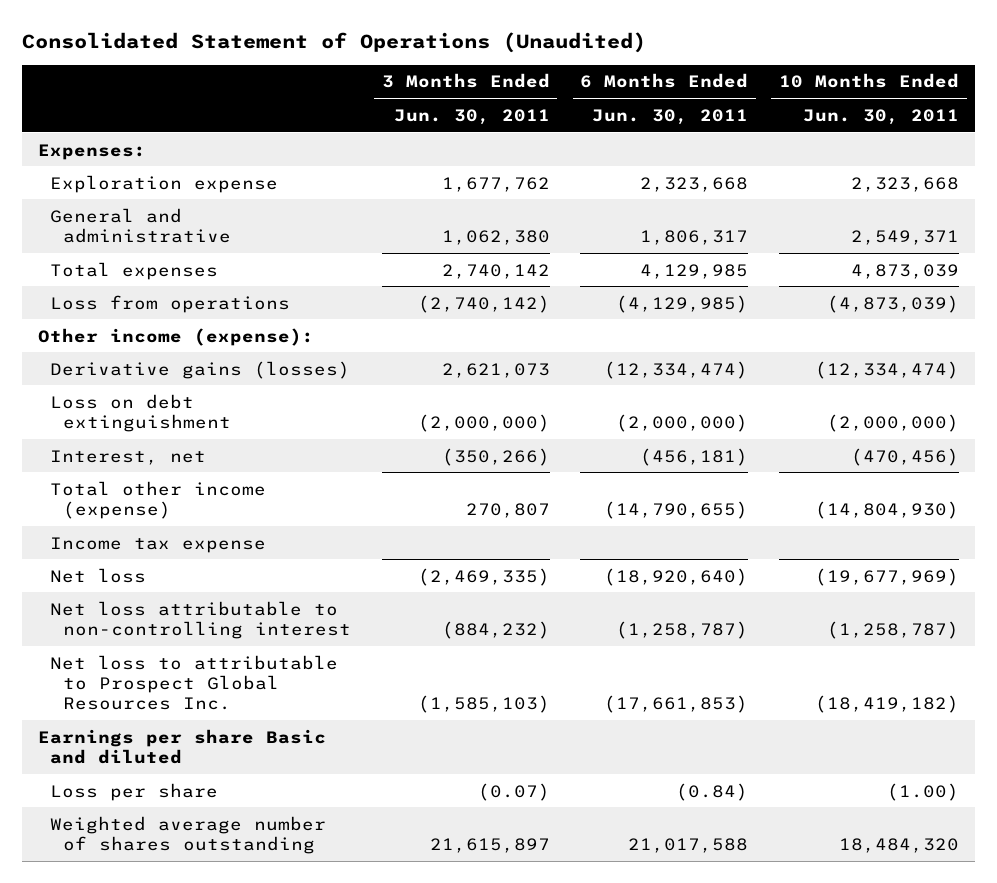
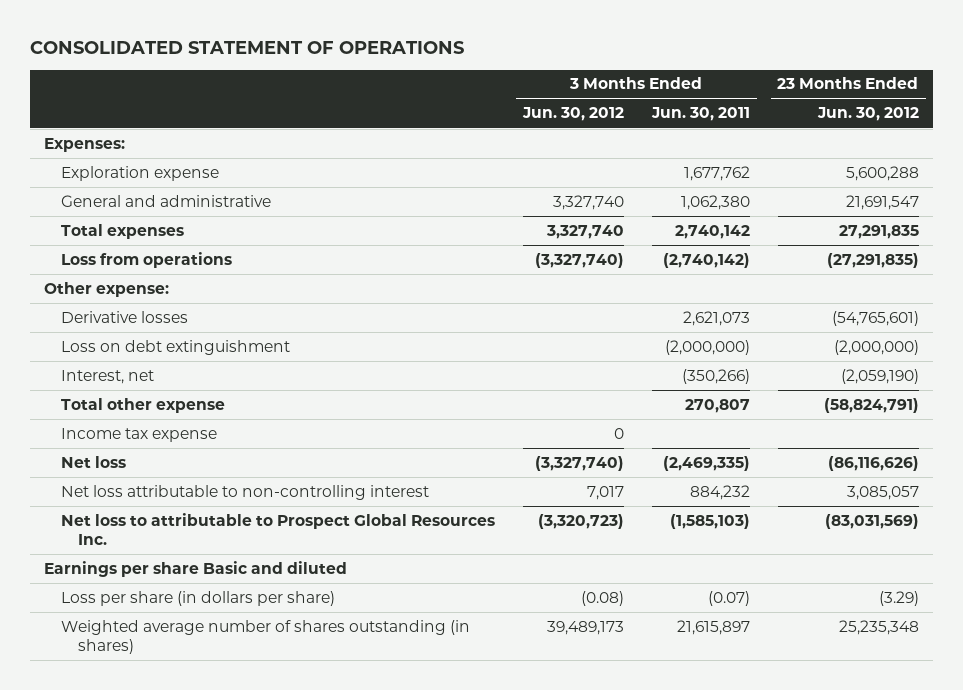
- Consolidated Statement of Operations (Unaudited)
+ CONSOLIDATED STATEMENT OF OPERATIONS
- | 3 Months Ended Jun. 30, 2011 | 6 Months Ended Jun. 30, 2011 | 10 Months Ended Jun. 30, 2011
+ | 3 Months Ended Jun. 30, 2012 | 3 Months Ended Jun. 30, 2011 | 23 Months Ended Jun. 30, 2012
- Other income (expense):
- Derivative gains (losses) | 2,621,073 | (12,334,474) | (12,334,474)
+ Other expense:
+ Derivative losses | | 2,621,073 | (54,765,601)
- Total other income (expense) | 270,807 | (14,790,655) | (14,804,930)
+ Total other expense | | 270,807 | (58,824,791)
- Net loss attributable to non-controlling interest | (884,232) | (1,258,787) | (1,258,787)
+ Net loss attributable to non-controlling interest | 7,017 | 884,232 | 3,085,057
- Loss per share | (0.07) | (0.84) | (1.00)
- Weighted average number of shares outstanding | 21,615,897 | 21,017,588 | 18,484,320
+ Loss per share (in dollars per share) | (0.08) | (0.07) | (3.29)
+ Weighted average number of shares outstanding (in shares) | 39,489,173 | 21,615,897 | 25,235,348

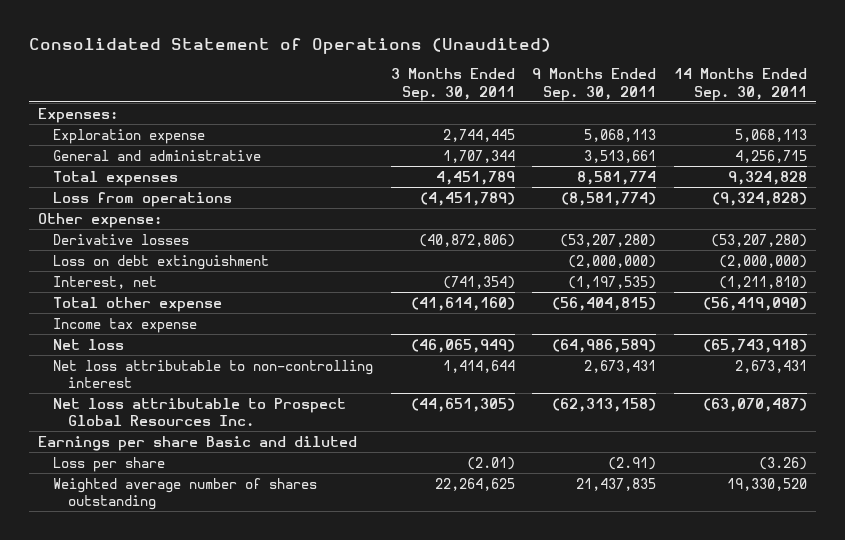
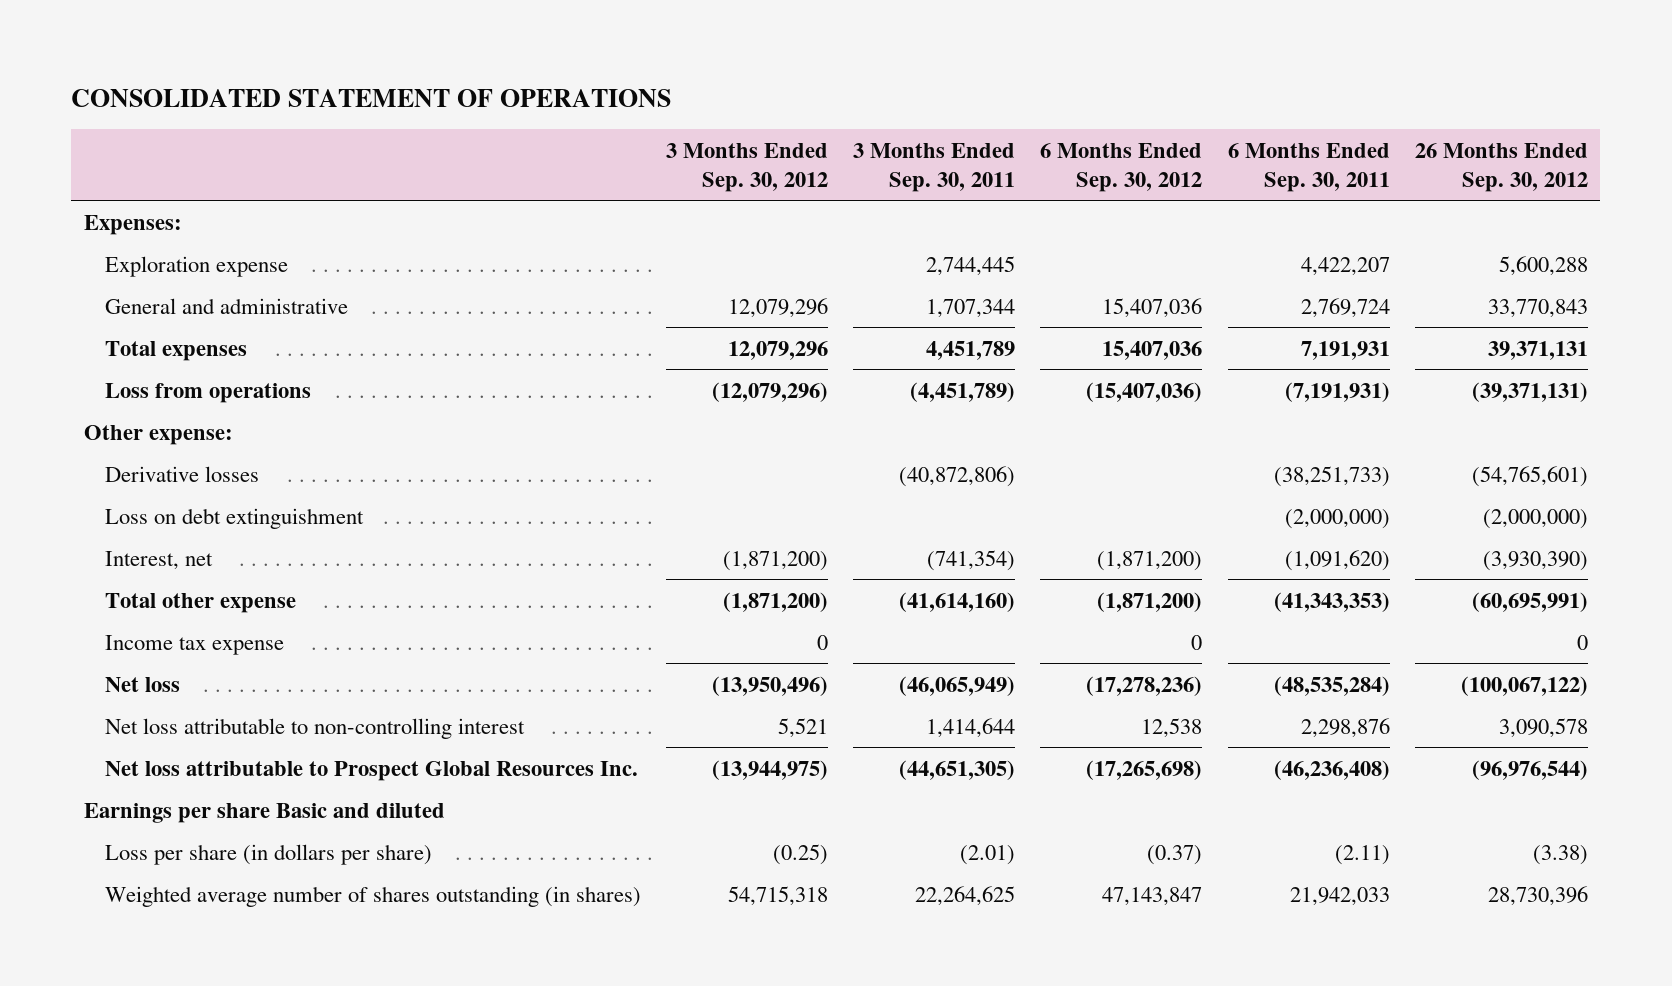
- Consolidated Statement of Operations (Unaudited)
+ CONSOLIDATED STATEMENT OF OPERATIONS
- | 3 Months Ended Sep. 30, 2011 | 9 Months Ended Sep. 30, 2011 | 14 Months Ended Sep. 30, 2011
+ | 3 Months Ended Sep. 30, 2012 | 3 Months Ended Sep. 30, 2011 | 6 Months Ended Sep. 30, 2012 | 6 Months Ended Sep. 30, 2011 | 26 Months Ended Sep. 30, 2012
- Loss per share | (2.01) | (2.91) | (3.26)
- Weighted average number of shares outstanding | 22,264,625 | 21,437,835 | 19,330,520
+ Loss per share (in dollars per share) | (0.25) | (2.01) | (0.37) | (2.11) | (3.38)
+ Weighted average number of shares outstanding (in shares) | 54,715,318 | 22,264,625 | 47,143,847 | 21,942,033 | 28,730,396

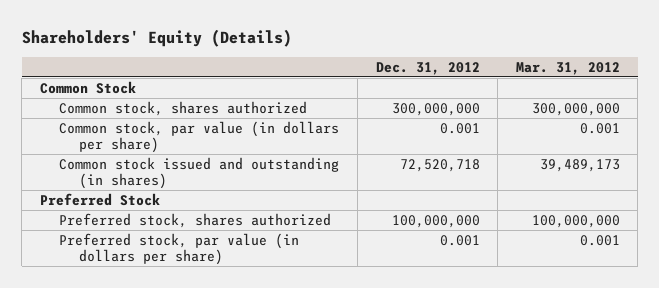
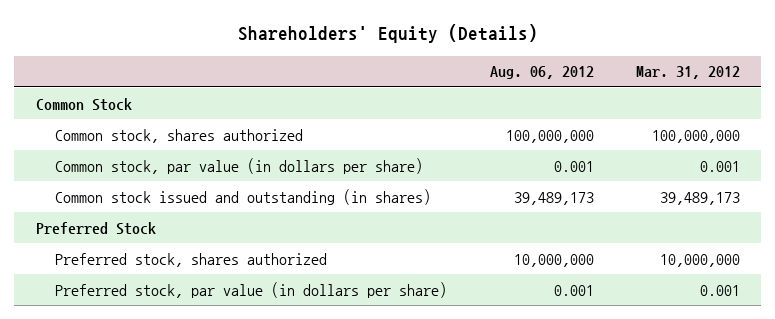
- | Dec. 31, 2012 | Mar. 31, 2012
+ | Aug. 06, 2012 | Mar. 31, 2012
- Common stock, shares authorized | 300,000,000 | 300,000,000
+ Common stock, shares authorized | 100,000,000 | 100,000,000
- Preferred stock, shares authorized | 100,000,000 | 100,000,000
+ Preferred stock, shares authorized | 10,000,000 | 10,000,000

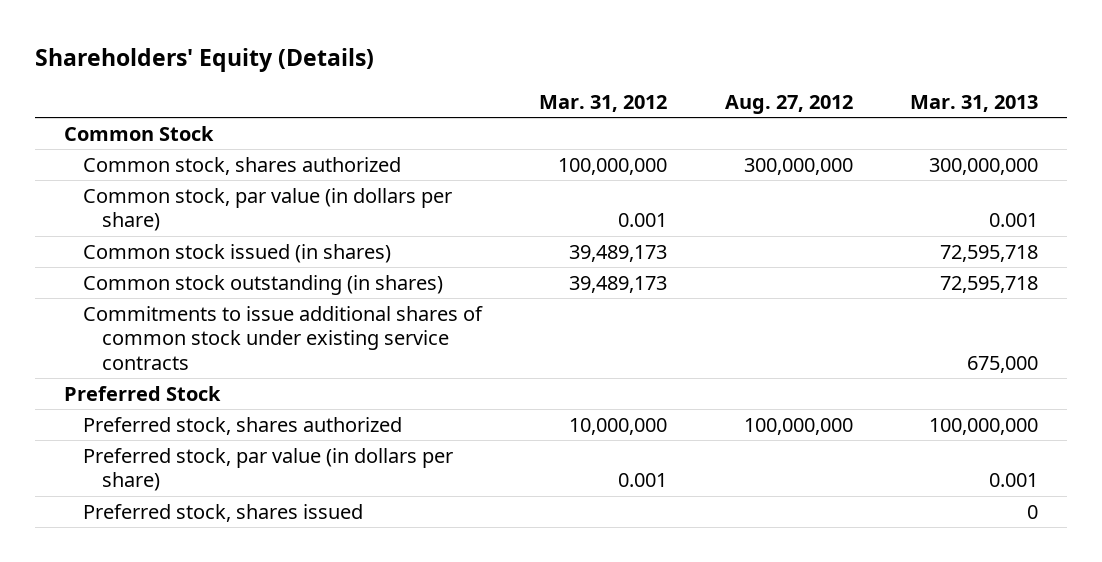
- | Aug. 06, 2012 | Mar. 31, 2012
+ | Mar. 31, 2012 | Aug. 27, 2012 | Mar. 31, 2013
- Common stock issued and outstanding (in shares) | 39,489,173 | 39,489,173
+ Common stock issued (in shares) | 39,489,173 | | 72,595,718
+ Common stock outstanding (in shares) | 39,489,173 | | 72,595,718
+ Commitments to issue additional shares of common stock under existing service contracts | | | 675,000
+ Preferred stock, shares issued | | | 0

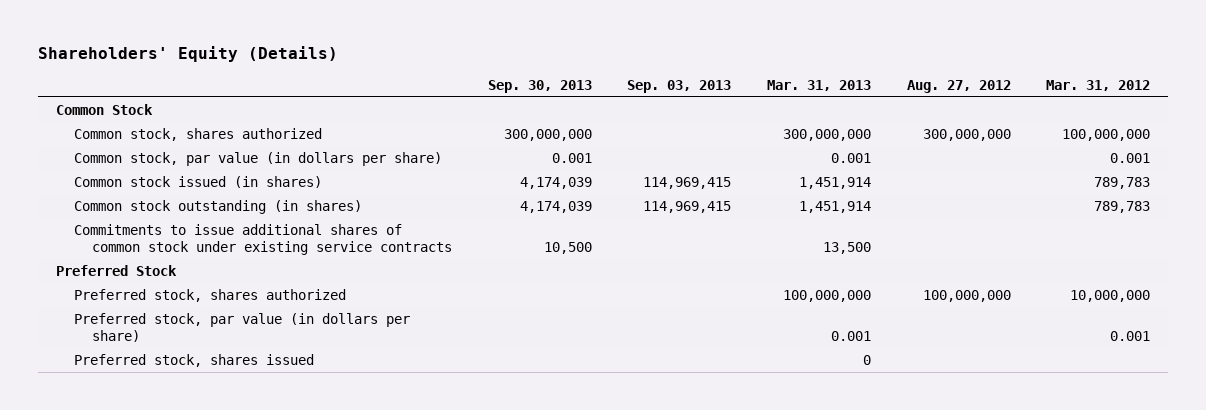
- | Mar. 31, 2012 | Aug. 27, 2012 | Mar. 31, 2013
+ | Sep. 30, 2013 | Sep. 03, 2013 | Mar. 31, 2013 | Aug. 27, 2012 | Mar. 31, 2012
- Common stock issued (in shares) | 39,489,173 | | 72,595,718
- Common stock outstanding (in shares) | 39,489,173 | | 72,595,718
- Commitments to issue additional shares of common stock under existing service contracts | | | 675,000
+ Common stock issued (in shares) | 4,174,039 | 114,969,415 | 1,451,914 | | 789,783
+ Common stock outstanding (in shares) | 4,174,039 | 114,969,415 | 1,451,914 | | 789,783
+ Commitments to issue additional shares of common stock under existing service contracts | 10,500 | | 13,500 | |

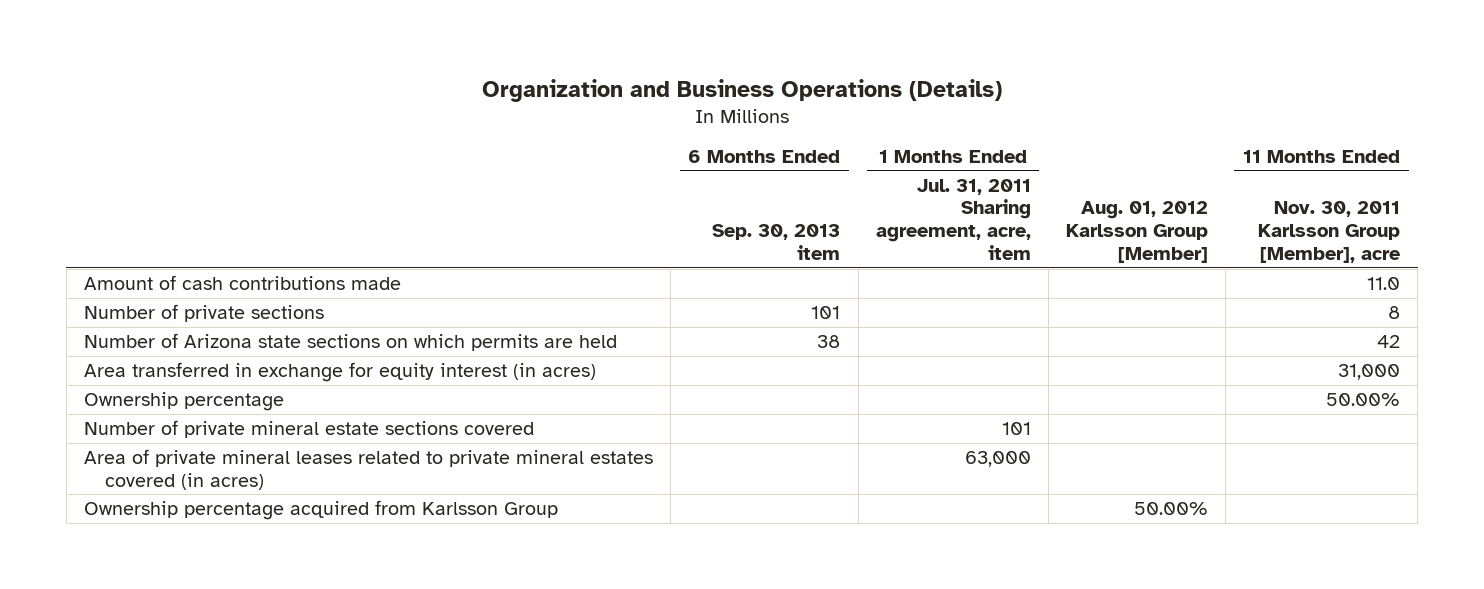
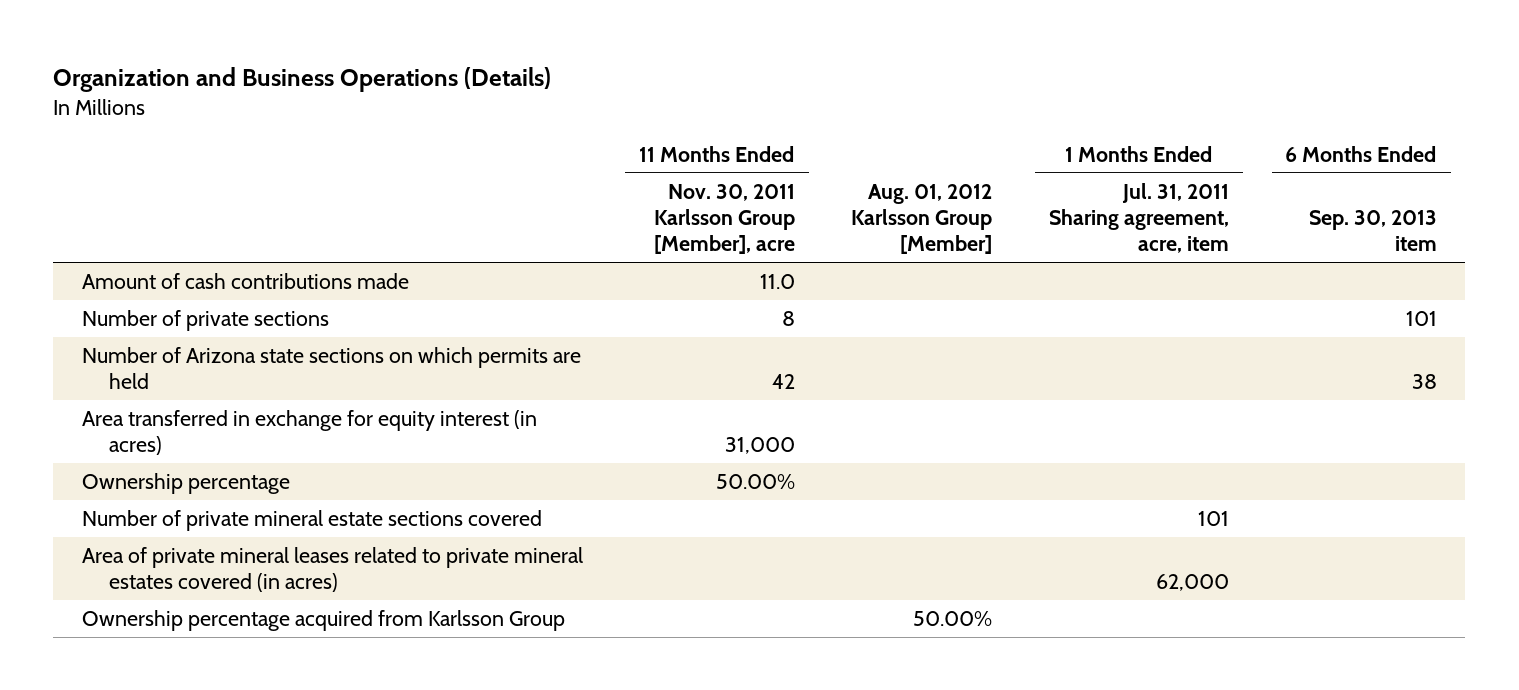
- | 6 Months Ended Sep. 30, 2013 item | 1 Months Ended Jul. 31, 2011 Sharing agreement, acre, item | Aug. 01, 2012 Karlsson Group [Member] | 11 Months Ended Nov. 30, 2011 Karlsson Group [Member], acre
+ | 11 Months Ended Nov. 30, 2011 Karlsson Group [Member], acre | Aug. 01, 2012 Karlsson Group [Member] | 1 Months Ended Jul. 31, 2011 Sharing agreement, acre, item | 6 Months Ended Sep. 30, 2013 item
- Area of private mineral leases related to private mineral estates covered (in acres) | | 63,000 | |
+ Area of private mineral leases related to private mineral estates covered (in acres) | | | 62,000 |

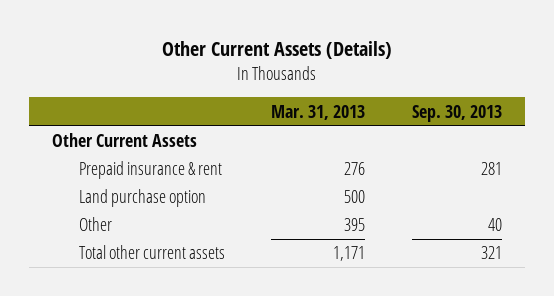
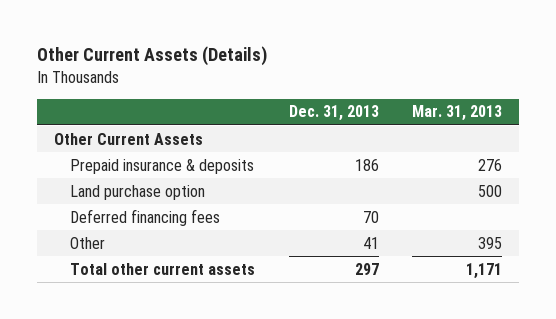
- | Mar. 31, 2013 | Sep. 30, 2013
+ | Dec. 31, 2013 | Mar. 31, 2013
- Prepaid insurance & rent | 276 | 281
+ Prepaid insurance & deposits | 186 | 276
+ Deferred financing fees | 70 |

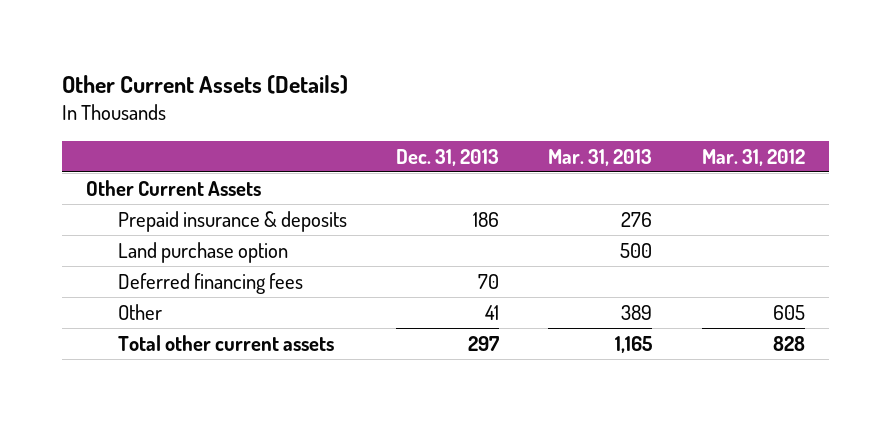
- | Dec. 31, 2013 | Mar. 31, 2013
+ | Dec. 31, 2013 | Mar. 31, 2013 | Mar. 31, 2012
- Other | 41 | 395
- Total other current assets | 297 | 1,171
+ Other | 41 | 389 | 605
+ Total other current assets | 297 | 1,165 | 828

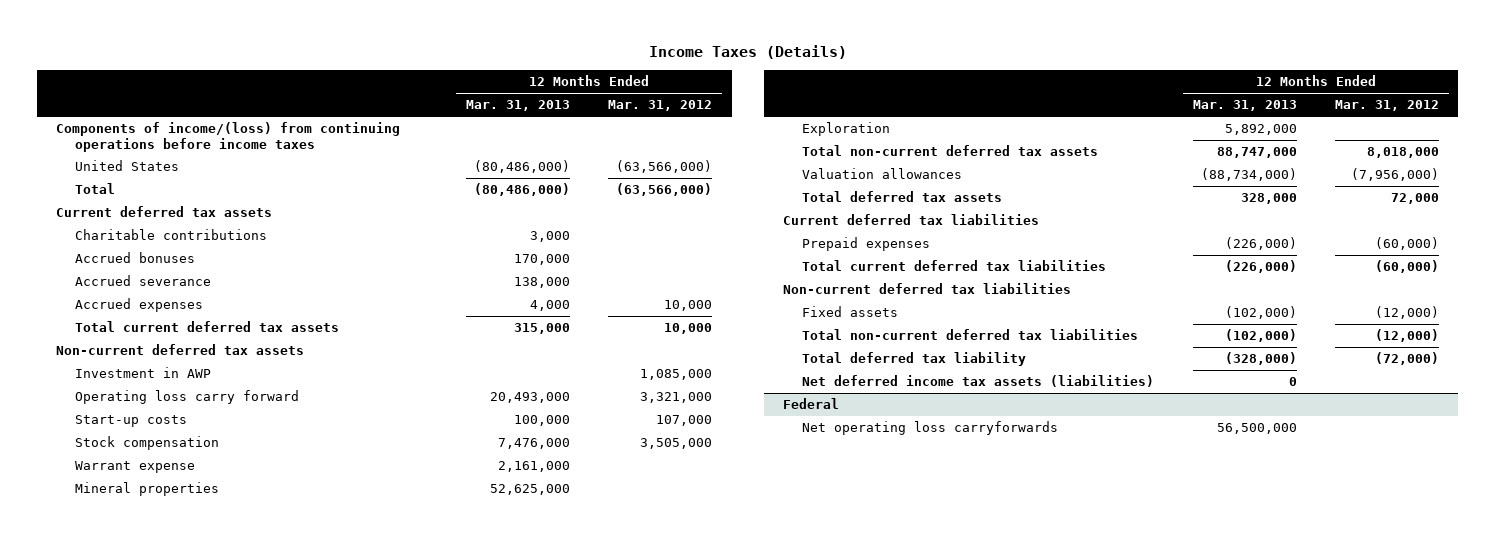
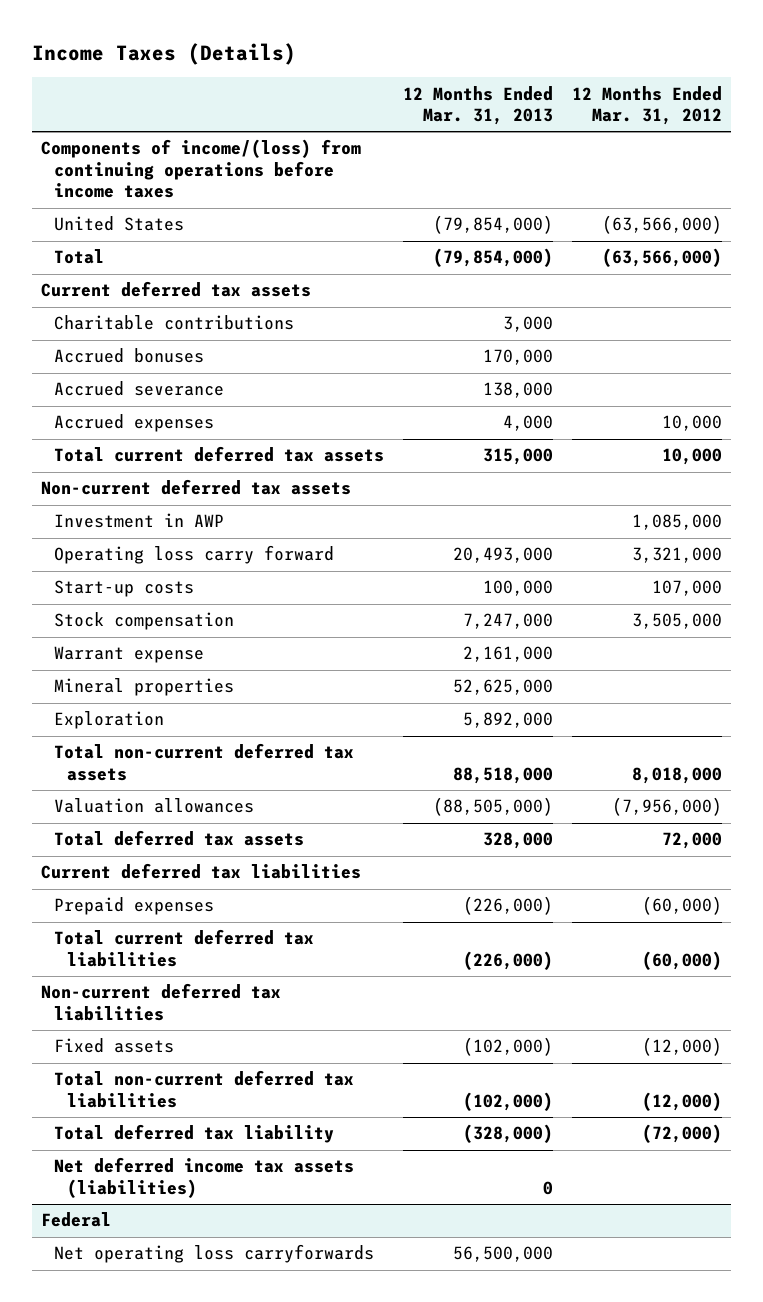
- United States | (80,486,000) | (63,566,000)
- Total | (80,486,000) | (63,566,000)
+ United States | (79,854,000) | (63,566,000)
+ Total | (79,854,000) | (63,566,000)
- Stock compensation | 7,476,000 | 3,505,000
+ Stock compensation | 7,247,000 | 3,505,000
- Total non-current deferred tax assets | 88,747,000 | 8,018,000
- Valuation allowances | (88,734,000) | (7,956,000)
+ Total non-current deferred tax assets | 88,518,000 | 8,018,000
+ Valuation allowances | (88,505,000) | (7,956,000)

